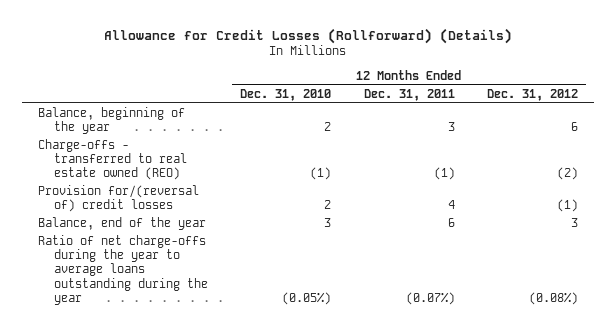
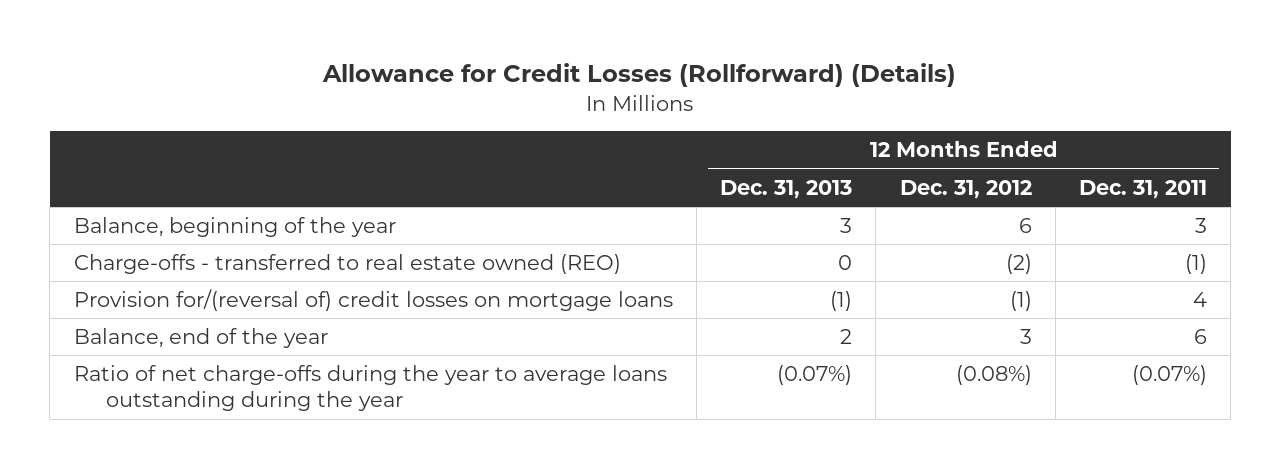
- | 12 Months Ended Dec. 31, 2010 | 12 Months Ended Dec. 31, 2011 | 12 Months Ended Dec. 31, 2012
+ | 12 Months Ended Dec. 31, 2013 | 12 Months Ended Dec. 31, 2012 | 12 Months Ended Dec. 31, 2011
- Provision for/(reversal of) credit losses | 2 | 4 | (1)
+ Provision for/(reversal of) credit losses on mortgage loans | (1) | (1) | 4

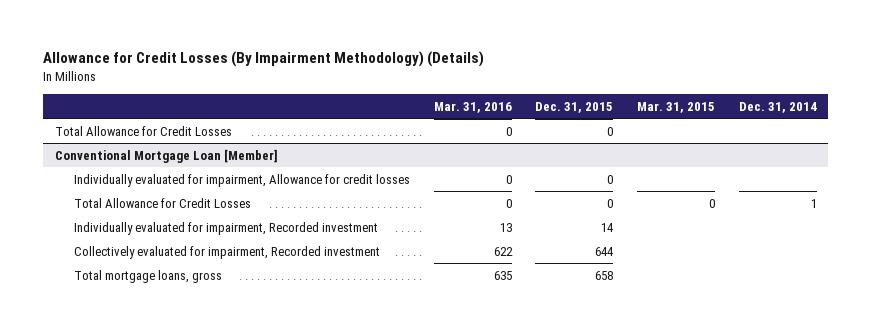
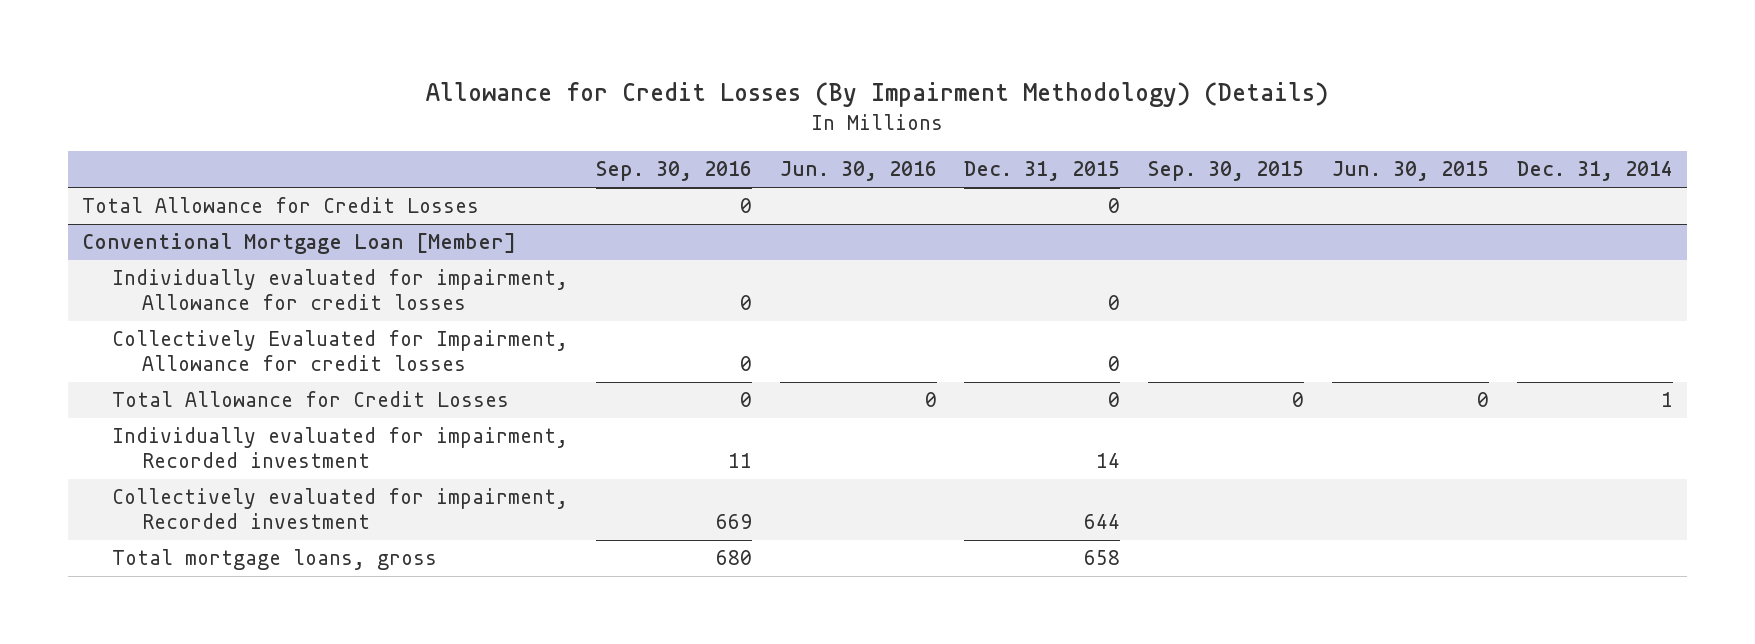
- | Mar. 31, 2016 | Dec. 31, 2015 | Mar. 31, 2015 | Dec. 31, 2014
+ | Sep. 30, 2016 | Jun. 30, 2016 | Dec. 31, 2015 | Sep. 30, 2015 | Jun. 30, 2015 | Dec. 31, 2014
@ Conventional Mortgage Loan [Member]
+ Collectively Evaluated for Impairment, Allowance for credit losses | 0 | | 0 | | |

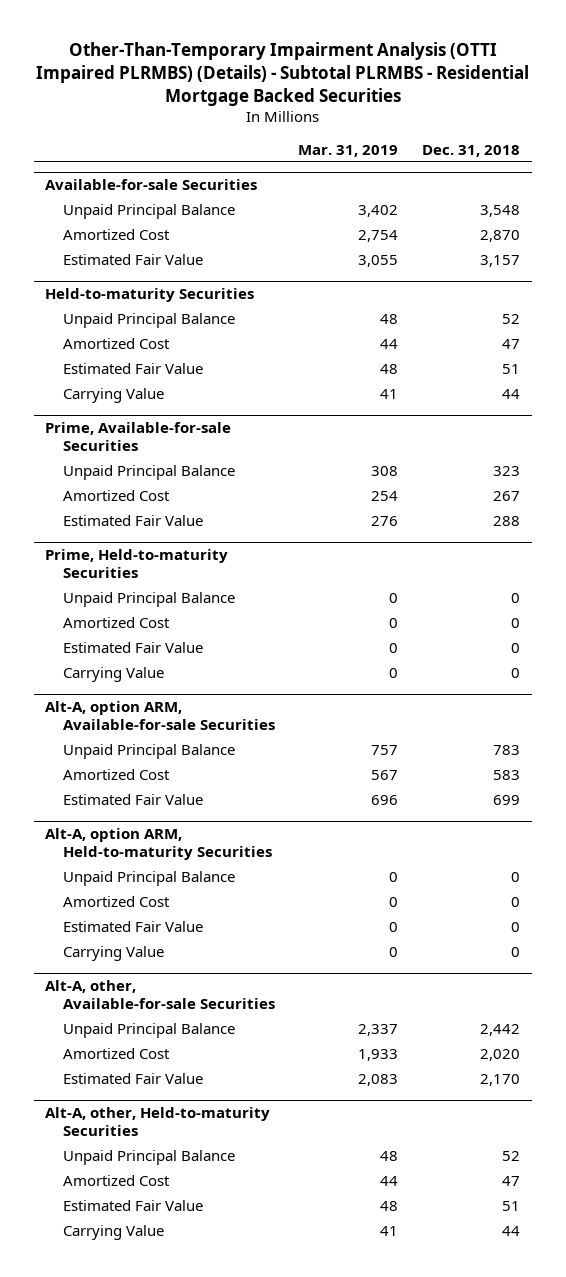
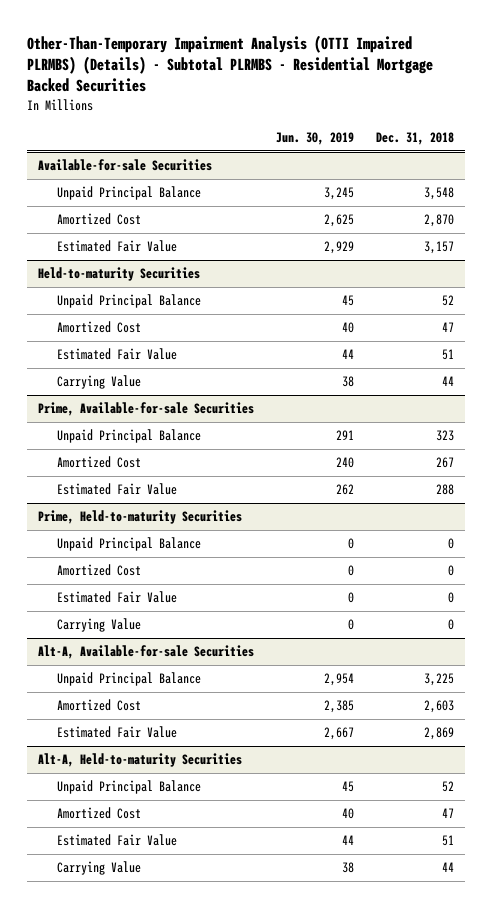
- | Mar. 31, 2019 | Dec. 31, 2018
+ | Jun. 30, 2019 | Dec. 31, 2018
- Alt-A, option ARM, Available-for-sale Securities
- Unpaid Principal Balance | 757 | 783
- Amortized Cost | 567 | 583
- Estimated Fair Value | 696 | 699
- Alt-A, option ARM, Held-to-maturity Securities
- Unpaid Principal Balance | 0 | 0
- Amortized Cost | 0 | 0
- Estimated Fair Value | 0 | 0
- Carrying Value | 0 | 0
- Alt-A, other, Available-for-sale Securities
- Unpaid Principal Balance | 2,337 | 2,442
- Amortized Cost | 1,933 | 2,020
- Estimated Fair Value | 2,083 | 2,170
- Alt-A, other, Held-to-maturity Securities
+ Alt-A, Available-for-sale Securities
+ Unpaid Principal Balance | 2,954 | 3,225
+ Amortized Cost | 2,385 | 2,603
+ Estimated Fair Value | 2,667 | 2,869
+ Alt-A, Held-to-maturity Securities

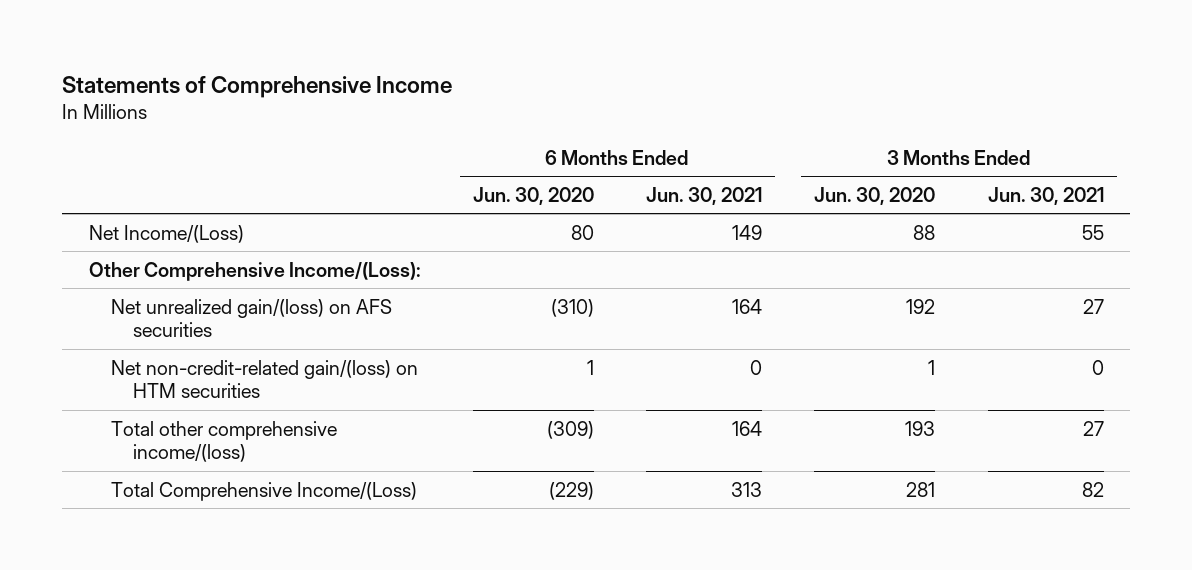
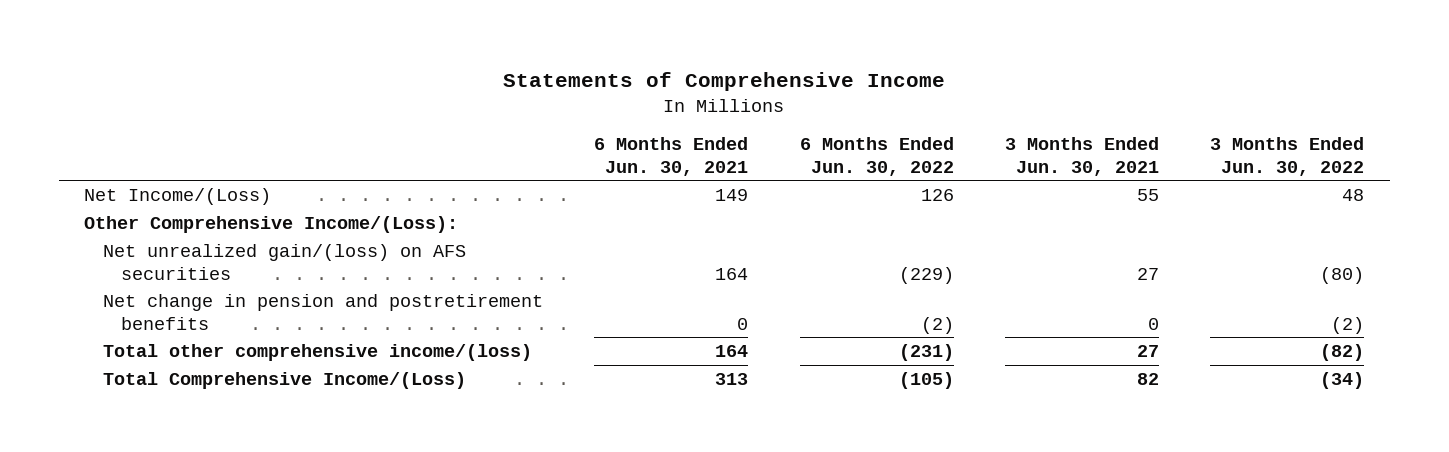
- | 6 Months Ended Jun. 30, 2020 | 6 Months Ended Jun. 30, 2021 | 3 Months Ended Jun. 30, 2020 | 3 Months Ended Jun. 30, 2021
+ | 6 Months Ended Jun. 30, 2021 | 6 Months Ended Jun. 30, 2022 | 3 Months Ended Jun. 30, 2021 | 3 Months Ended Jun. 30, 2022
- Net non-credit-related gain/(loss) on HTM securities | 1 | 0 | 1 | 0
+ Net change in pension and postretirement benefits | 0 | (2) | 0 | (2)

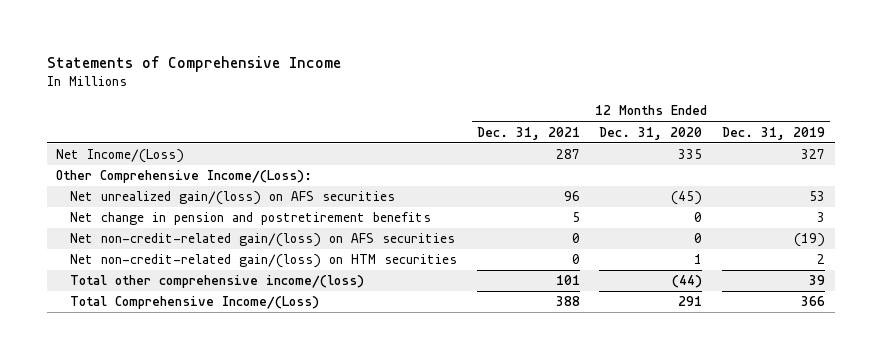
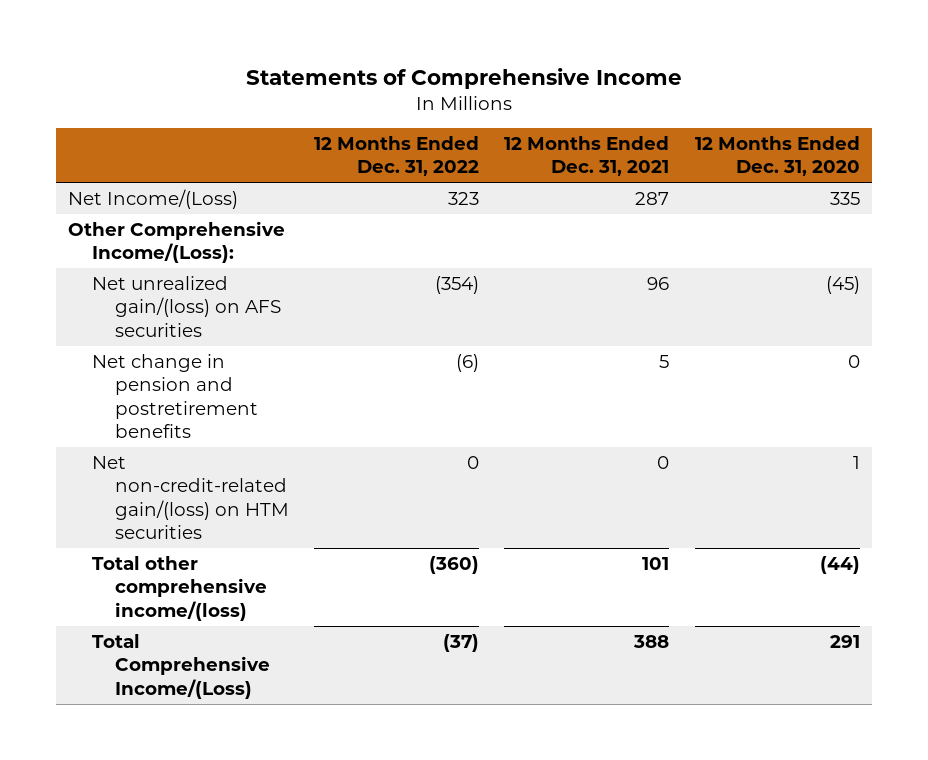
- | 12 Months Ended Dec. 31, 2021 | 12 Months Ended Dec. 31, 2020 | 12 Months Ended Dec. 31, 2019
+ | 12 Months Ended Dec. 31, 2022 | 12 Months Ended Dec. 31, 2021 | 12 Months Ended Dec. 31, 2020
- Net non-credit-related gain/(loss) on AFS securities | 0 | 0 | (19)

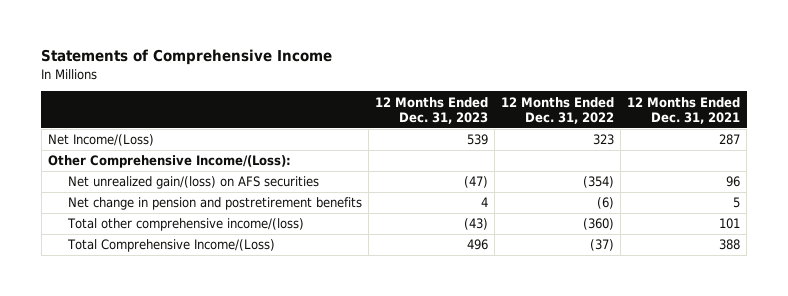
- | 12 Months Ended Dec. 31, 2022 | 12 Months Ended Dec. 31, 2021 | 12 Months Ended Dec. 31, 2020
+ | 12 Months Ended Dec. 31, 2023 | 12 Months Ended Dec. 31, 2022 | 12 Months Ended Dec. 31, 2021
- Net non-credit-related gain/(loss) on HTM securities | 0 | 0 | 1

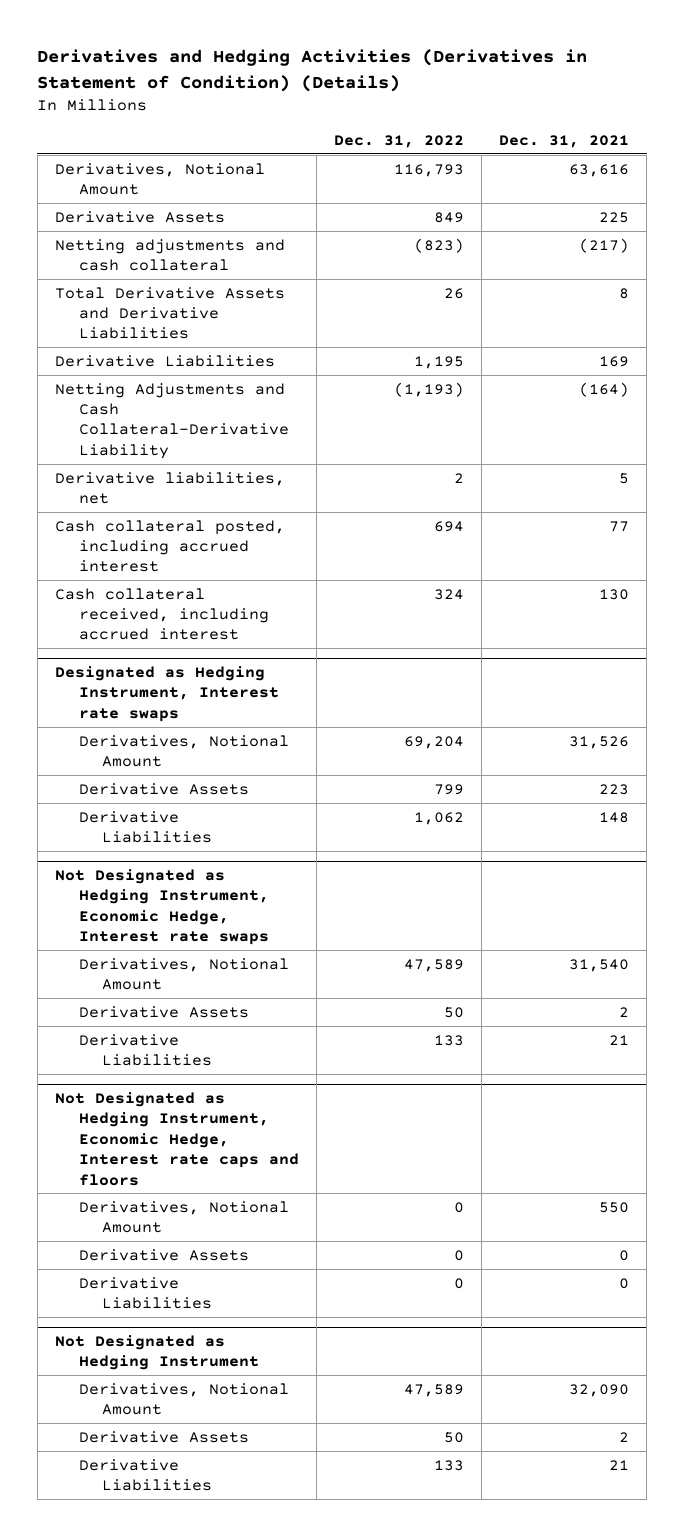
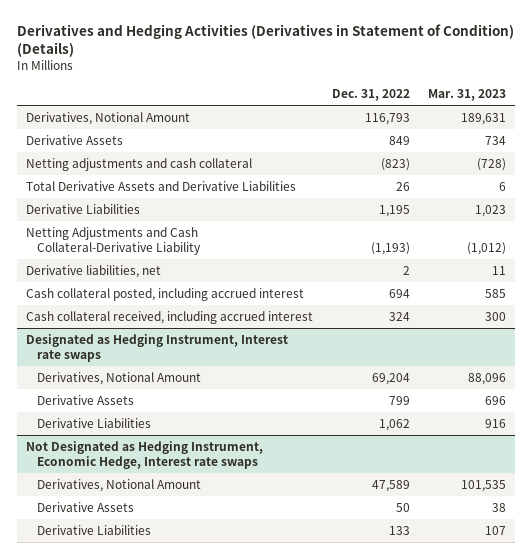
- | Dec. 31, 2022 | Dec. 31, 2021
+ | Dec. 31, 2022 | Mar. 31, 2023
- Not Designated as Hedging Instrument, Economic Hedge, Interest rate caps and floors
- Derivatives, Notional Amount | 0 | 550
- Derivative Assets | 0 | 0
- Derivative Liabilities | 0 | 0
- Not Designated as Hedging Instrument
- Derivatives, Notional Amount | 47,589 | 32,090
- Derivative Assets | 50 | 2
- Derivative Liabilities | 133 | 21

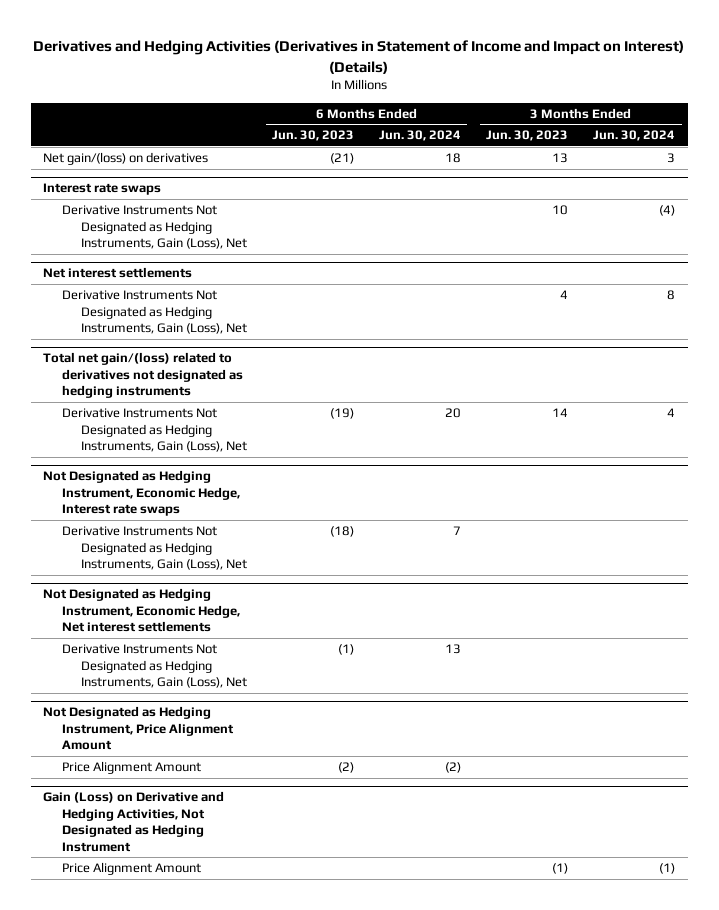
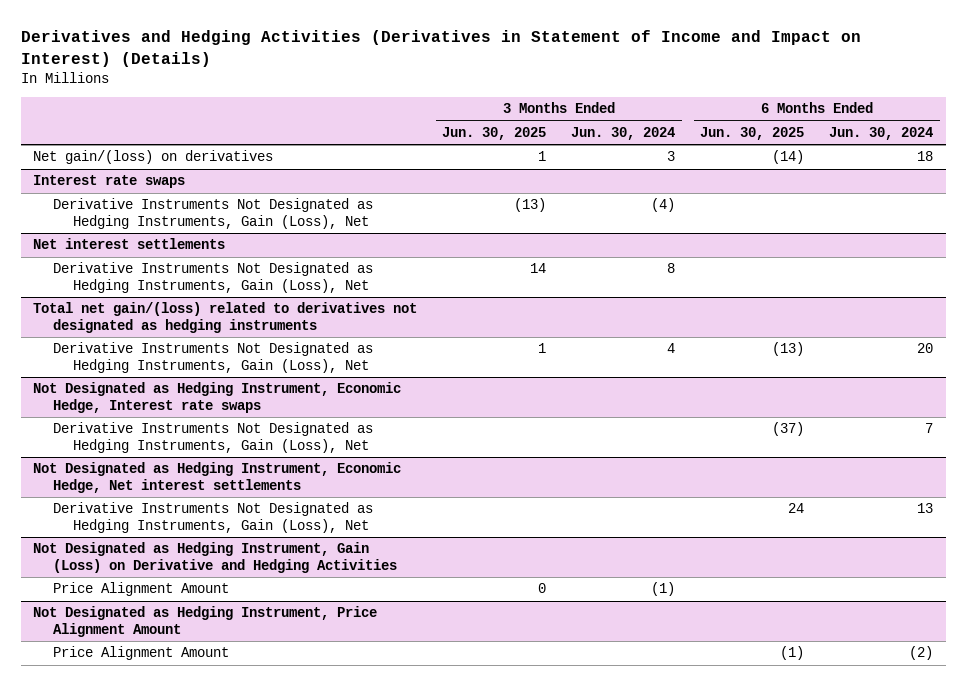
- | 6 Months Ended Jun. 30, 2023 | 6 Months Ended Jun. 30, 2024 | 3 Months Ended Jun. 30, 2023 | 3 Months Ended Jun. 30, 2024
+ | 3 Months Ended Jun. 30, 2025 | 3 Months Ended Jun. 30, 2024 | 6 Months Ended Jun. 30, 2025 | 6 Months Ended Jun. 30, 2024
+ Not Designated as Hedging Instrument, Gain (Loss) on Derivative and Hedging Activities
+ Price Alignment Amount | 0 | (1) | |
- Gain (Loss) on Derivative and Hedging Activities, Not Designated as Hedging Instrument
- Price Alignment Amount | | | (1) | (1)

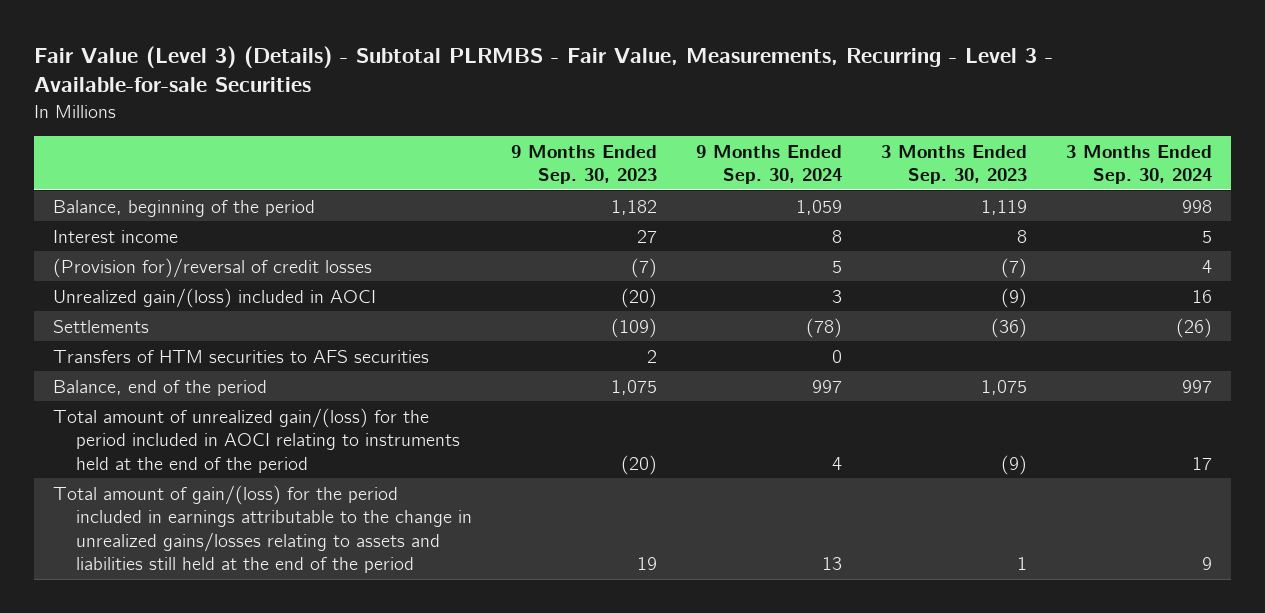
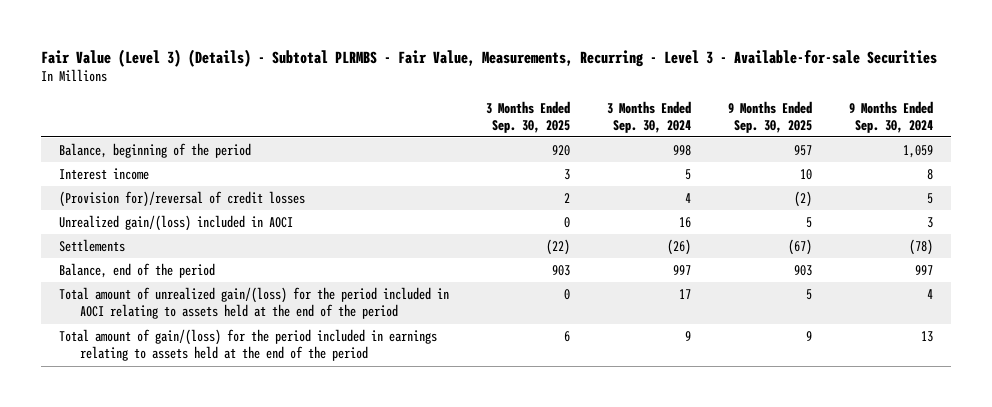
- | 9 Months Ended Sep. 30, 2023 | 9 Months Ended Sep. 30, 2024 | 3 Months Ended Sep. 30, 2023 | 3 Months Ended Sep. 30, 2024
+ | 3 Months Ended Sep. 30, 2025 | 3 Months Ended Sep. 30, 2024 | 9 Months Ended Sep. 30, 2025 | 9 Months Ended Sep. 30, 2024
- Transfers of HTM securities to AFS securities | 2 | 0 | |
- Total amount of unrealized gain/(loss) for the period included in AOCI relating to instruments held at the end of the period | (20) | 4 | (9) | 17
- Total amount of gain/(loss) for the period included in earnings attributable to the change in unrealized gains/losses relating to assets and liabilities still held at the end of the period | 19 | 13 | 1 | 9
+ Total amount of unrealized gain/(loss) for the period included in AOCI relating to assets held at the end of the period | 0 | 17 | 5 | 4
+ Total amount of gain/(loss) for the period included in earnings relating to assets held at the end of the period | 6 | 9 | 9 | 13

